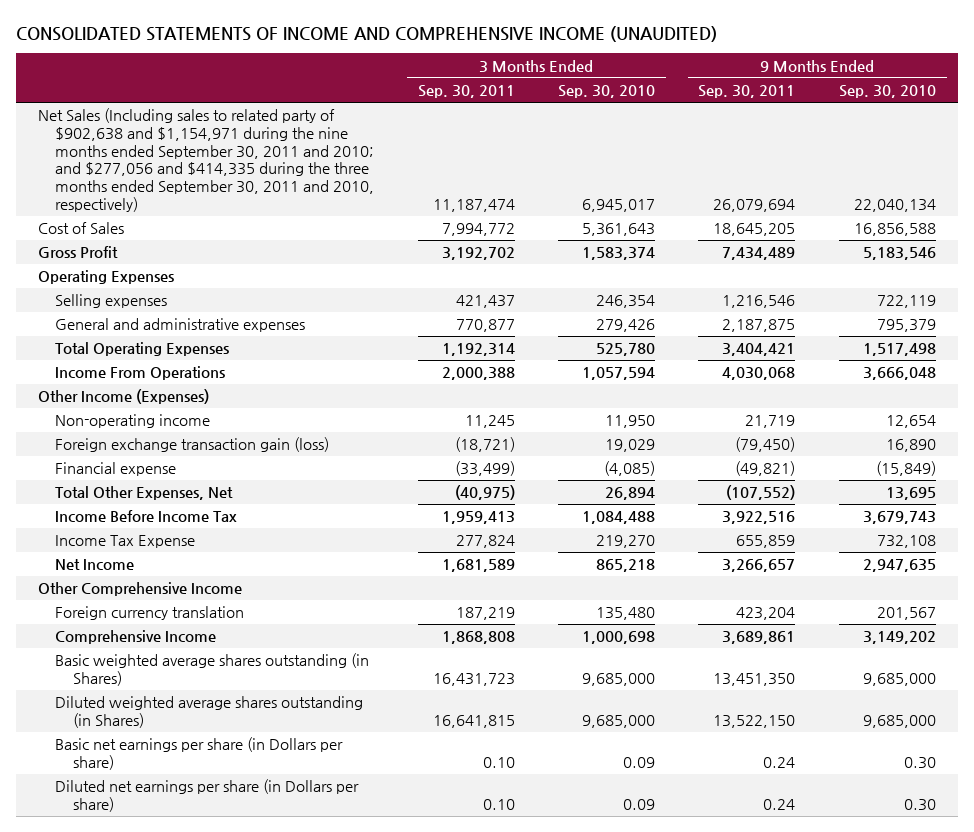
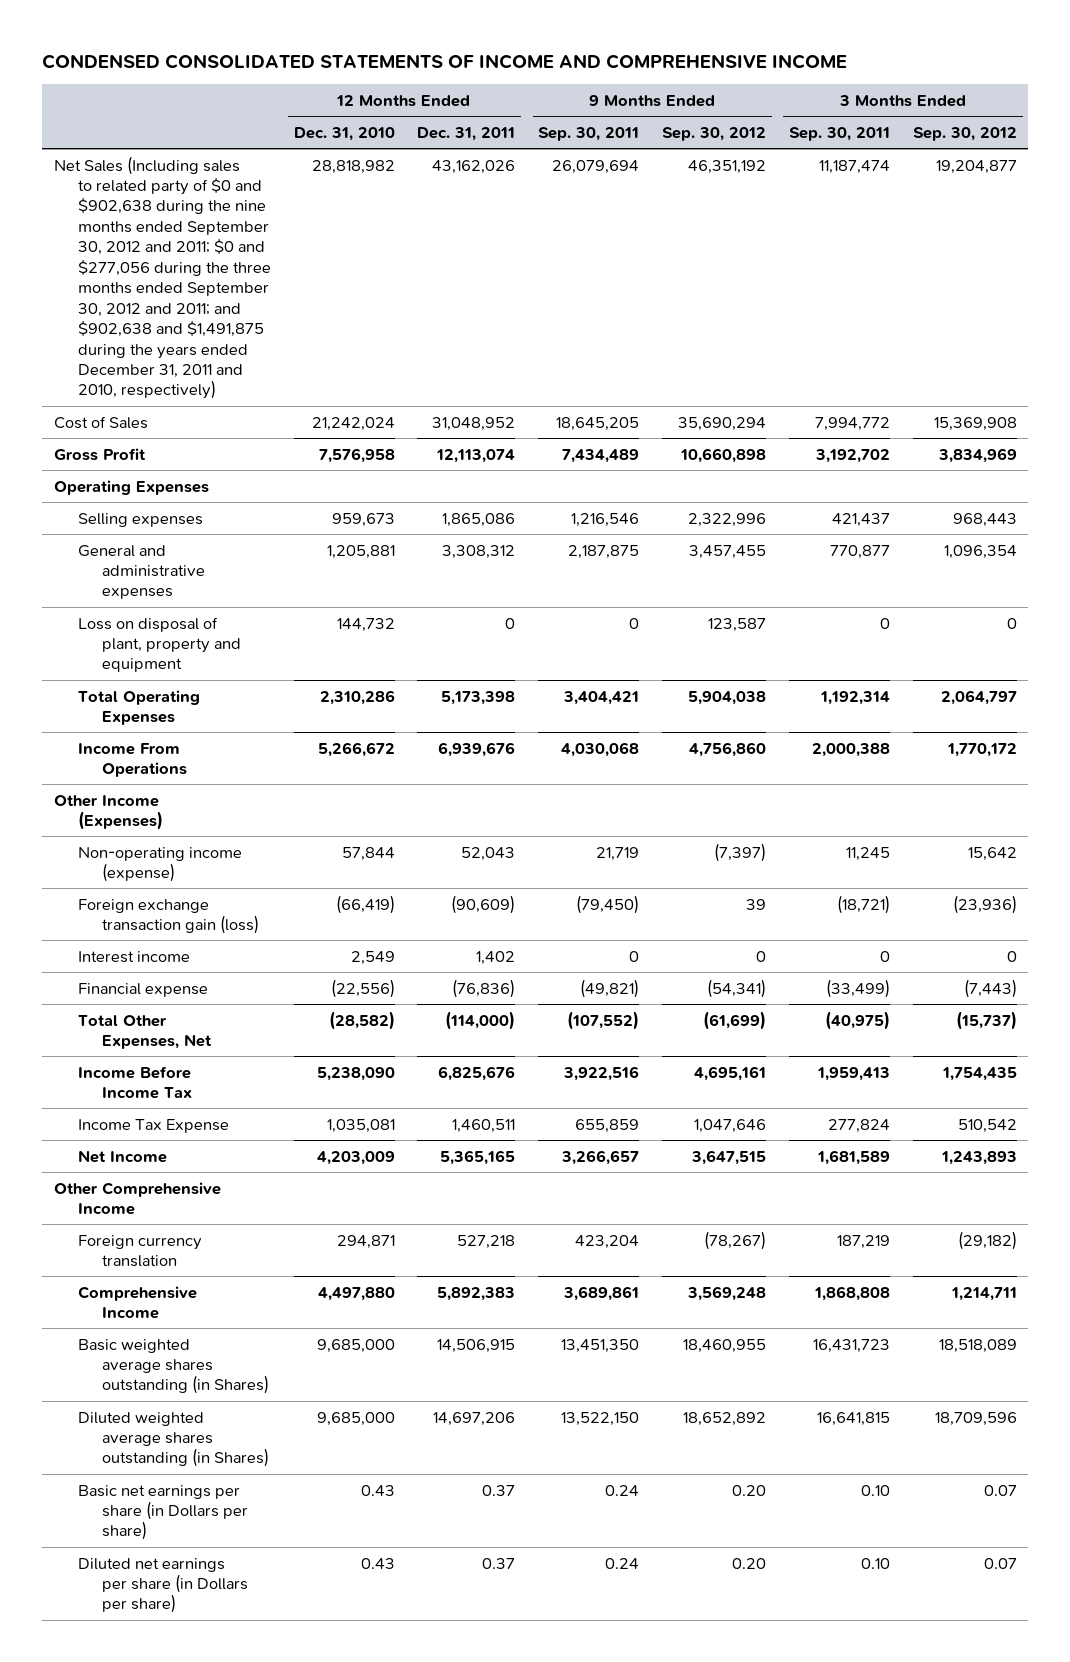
- CONSOLIDATED STATEMENTS OF INCOME AND COMPREHENSIVE INCOME (UNAUDITED)
+ CONDENSED CONSOLIDATED STATEMENTS OF INCOME AND COMPREHENSIVE INCOME
- | 3 Months Ended Sep. 30, 2011 | 3 Months Ended Sep. 30, 2010 | 9 Months Ended Sep. 30, 2011 | 9 Months Ended Sep. 30, 2010
+ | 12 Months Ended Dec. 31, 2010 | 12 Months Ended Dec. 31, 2011 | 9 Months Ended Sep. 30, 2011 | 9 Months Ended Sep. 30, 2012 | 3 Months Ended Sep. 30, 2011 | 3 Months Ended Sep. 30, 2012
- Net Sales (Including sales to related party of $902,638 and $1,154,971 during the nine months ended September 30, 2011 and 2010; and $277,056 and $414,335 during the three months ended September 30, 2011 and 2010, respectively) | 11,187,474 | 6,945,017 | 26,079,694 | 22,040,134
+ Net Sales (Including sales to related party of $0 and $902,638 during the nine months ended September 30, 2012 and 2011; $0 and $277,056 during the three months ended September 30, 2012 and 2011; and $902,638 and $1,491,875 during the years ended December 31, 2011 and 2010, respectively) | 28,818,982 | 43,162,026 | 26,079,694 | 46,351,192 | 11,187,474 | 19,204,877
+ Loss on disposal of plant, property and equipment | 144,732 | 0 | 0 | 123,587 | 0 | 0
- Non-operating income | 11,245 | 11,950 | 21,719 | 12,654
+ Non-operating income (expense) | 57,844 | 52,043 | 21,719 | (7,397) | 11,245 | 15,642
+ Interest income | 2,549 | 1,402 | 0 | 0 | 0 | 0

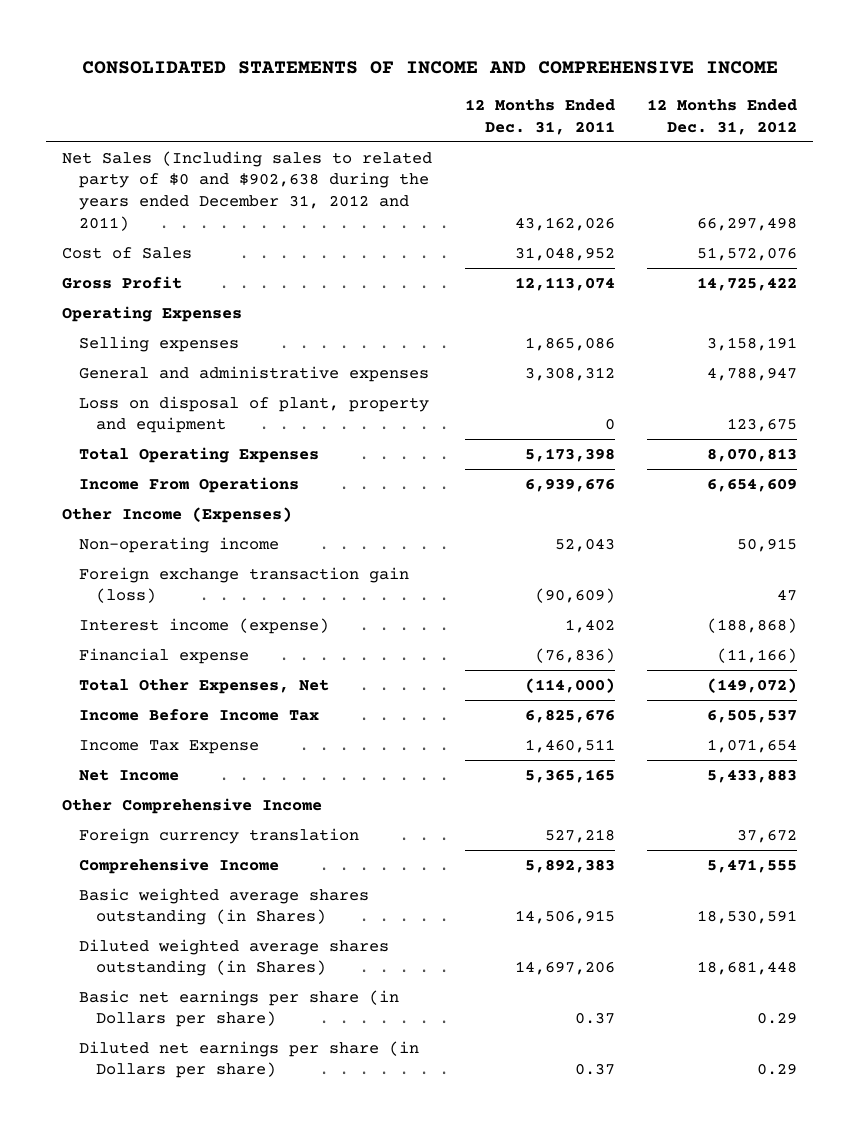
- CONDENSED CONSOLIDATED STATEMENTS OF INCOME AND COMPREHENSIVE INCOME
+ CONSOLIDATED STATEMENTS OF INCOME AND COMPREHENSIVE INCOME
- | 12 Months Ended Dec. 31, 2010 | 12 Months Ended Dec. 31, 2011 | 9 Months Ended Sep. 30, 2011 | 9 Months Ended Sep. 30, 2012 | 3 Months Ended Sep. 30, 2011 | 3 Months Ended Sep. 30, 2012
+ | 12 Months Ended Dec. 31, 2011 | 12 Months Ended Dec. 31, 2012
- Net Sales (Including sales to related party of $0 and $902,638 during the nine months ended September 30, 2012 and 2011; $0 and $277,056 during the three months ended September 30, 2012 and 2011; and $902,638 and $1,491,875 during the years ended December 31, 2011 and 2010, respectively) | 28,818,982 | 43,162,026 | 26,079,694 | 46,351,192 | 11,187,474 | 19,204,877
+ Net Sales (Including sales to related party of $0 and $902,638 during the years ended December 31, 2012 and 2011) | 43,162,026 | 66,297,498
- Non-operating income (expense) | 57,844 | 52,043 | 21,719 | (7,397) | 11,245 | 15,642
+ Non-operating income | 52,043 | 50,915
- Interest income | 2,549 | 1,402 | 0 | 0 | 0 | 0
+ Interest income (expense) | 1,402 | (188,868)

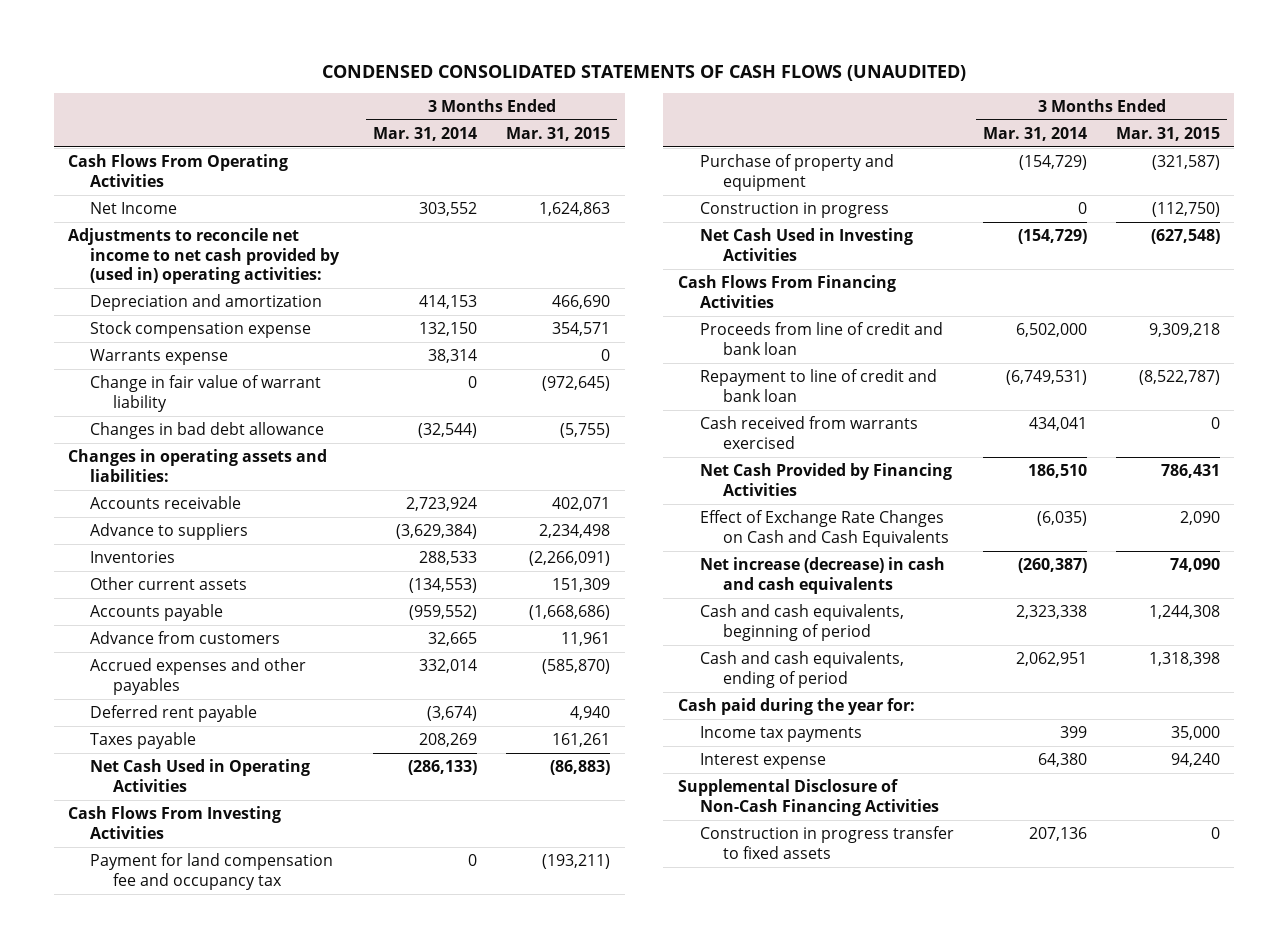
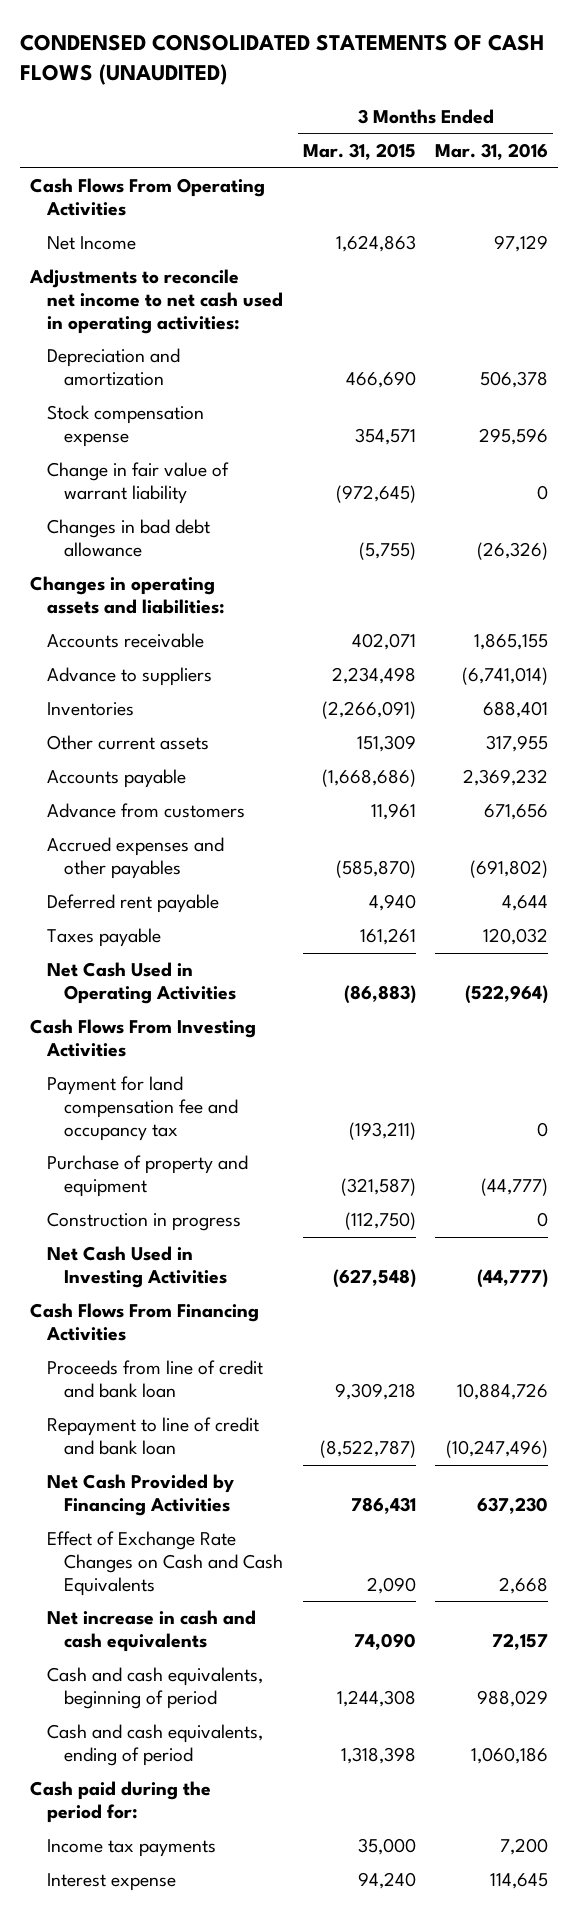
- | 3 Months Ended Mar. 31, 2014 | 3 Months Ended Mar. 31, 2015
+ | 3 Months Ended Mar. 31, 2015 | 3 Months Ended Mar. 31, 2016
- Adjustments to reconcile net income to net cash provided by (used in) operating activities:
+ Adjustments to reconcile net income to net cash used in operating activities:
- Warrants expense | 38,314 | 0
- Cash received from warrants exercised | 434,041 | 0
- Net increase (decrease) in cash and cash equivalents | (260,387) | 74,090
+ Net increase in cash and cash equivalents | 74,090 | 72,157
- Cash paid during the year for:
+ Cash paid during the period for:
- Supplemental Disclosure of Non-Cash Financing Activities
- Construction in progress transfer to fixed assets | 207,136 | 0

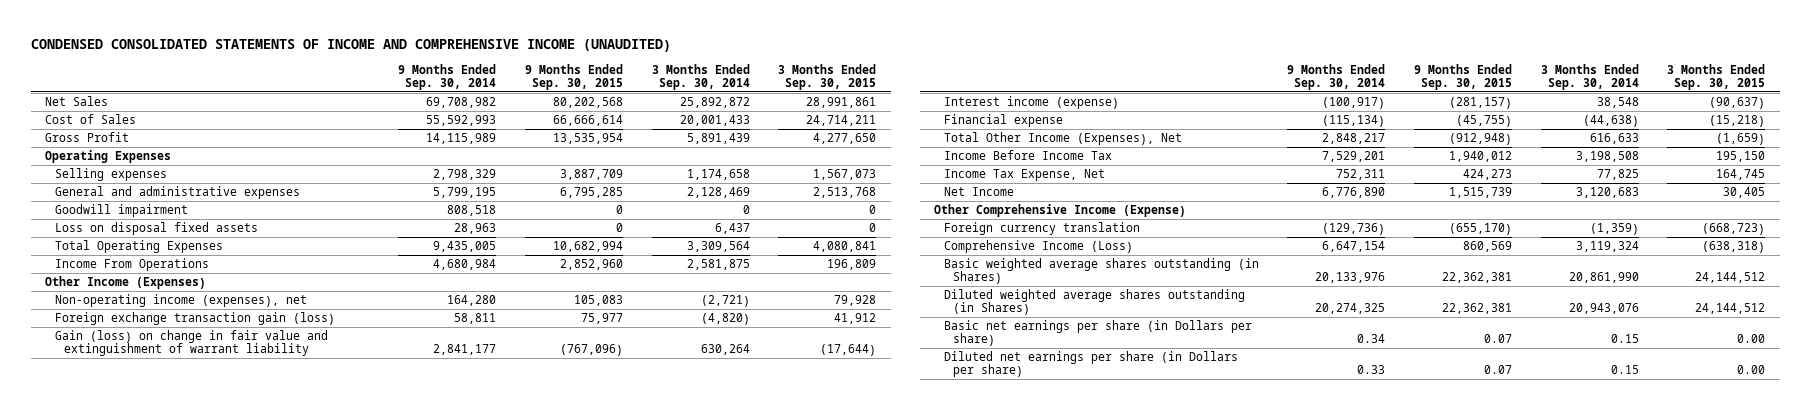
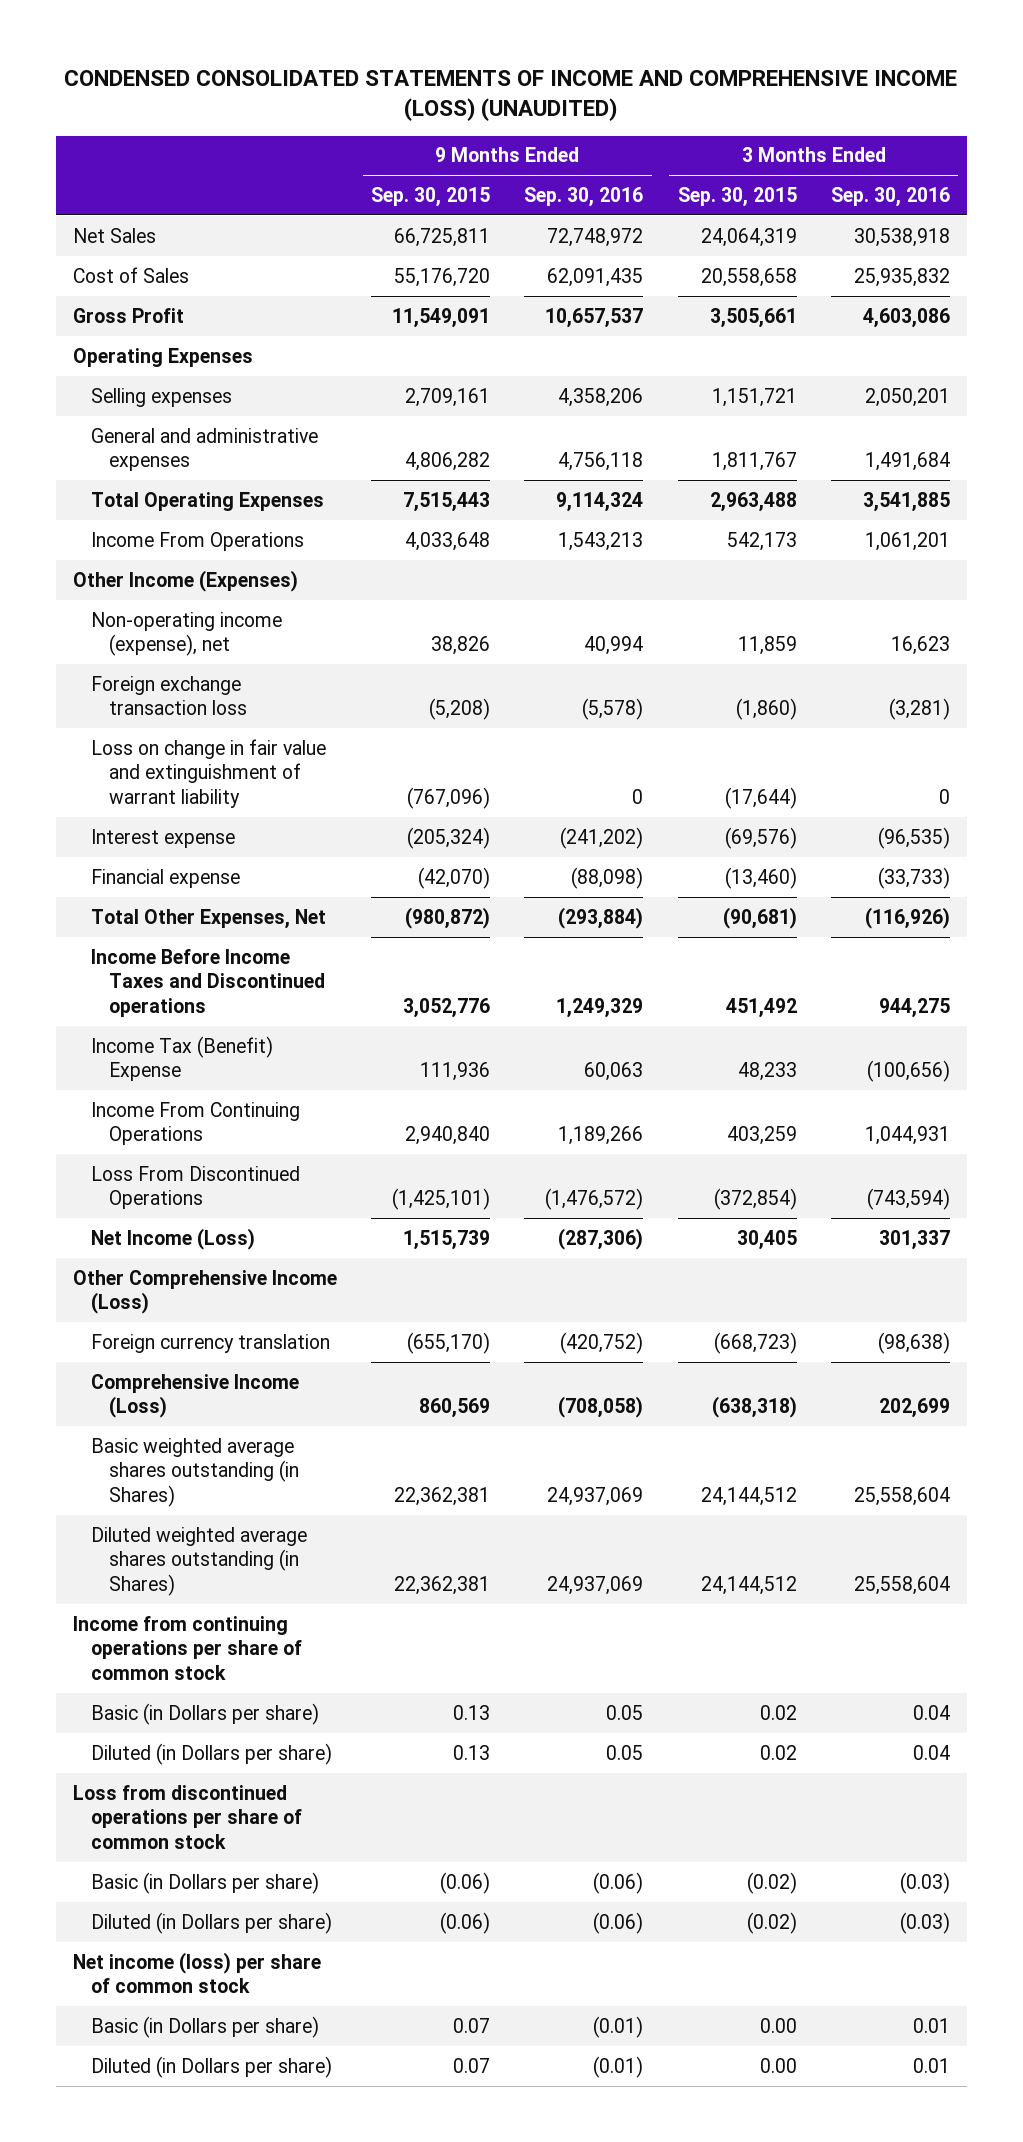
- CONDENSED CONSOLIDATED STATEMENTS OF INCOME AND COMPREHENSIVE INCOME (UNAUDITED)
+ CONDENSED CONSOLIDATED STATEMENTS OF INCOME AND COMPREHENSIVE INCOME (LOSS) (UNAUDITED)
- | 9 Months Ended Sep. 30, 2014 | 9 Months Ended Sep. 30, 2015 | 3 Months Ended Sep. 30, 2014 | 3 Months Ended Sep. 30, 2015
+ | 9 Months Ended Sep. 30, 2015 | 9 Months Ended Sep. 30, 2016 | 3 Months Ended Sep. 30, 2015 | 3 Months Ended Sep. 30, 2016
- Net Sales | 69,708,982 | 80,202,568 | 25,892,872 | 28,991,861
- Cost of Sales | 55,592,993 | 66,666,614 | 20,001,433 | 24,714,211
- Gross Profit | 14,115,989 | 13,535,954 | 5,891,439 | 4,277,650
+ Net Sales | 66,725,811 | 72,748,972 | 24,064,319 | 30,538,918
+ Cost of Sales | 55,176,720 | 62,091,435 | 20,558,658 | 25,935,832
+ Gross Profit | 11,549,091 | 10,657,537 | 3,505,661 | 4,603,086
- Selling expenses | 2,798,329 | 3,887,709 | 1,174,658 | 1,567,073
- General and administrative expenses | 5,799,195 | 6,795,285 | 2,128,469 | 2,513,768
- Goodwill impairment | 808,518 | 0 | 0 | 0
- Loss on disposal fixed assets | 28,963 | 0 | 6,437 | 0
- Total Operating Expenses | 9,435,005 | 10,682,994 | 3,309,564 | 4,080,841
- Income From Operations | 4,680,984 | 2,852,960 | 2,581,875 | 196,809
+ Selling expenses | 2,709,161 | 4,358,206 | 1,151,721 | 2,050,201
+ General and administrative expenses | 4,806,282 | 4,756,118 | 1,811,767 | 1,491,684
+ Total Operating Expenses | 7,515,443 | 9,114,324 | 2,963,488 | 3,541,885
+ Income From Operations | 4,033,648 | 1,543,213 | 542,173 | 1,061,201
- Non-operating income (expenses), net | 164,280 | 105,083 | (2,721) | 79,928
- Foreign exchange transaction gain (loss) | 58,811 | 75,977 | (4,820) | 41,912
- Gain (loss) on change in fair value and extinguishment of warrant liability | 2,841,177 | (767,096) | 630,264 | (17,644)
- Interest income (expense) | (100,917) | (281,157) | 38,548 | (90,637)
- Financial expense | (115,134) | (45,755) | (44,638) | (15,218)
- Total Other Income (Expenses), Net | 2,848,217 | (912,948) | 616,633 | (1,659)
- Income Before Income Tax | 7,529,201 | 1,940,012 | 3,198,508 | 195,150
- Income Tax Expense, Net | 752,311 | 424,273 | 77,825 | 164,745
- Net Income | 6,776,890 | 1,515,739 | 3,120,683 | 30,405
- Other Comprehensive Income (Expense)
+ Non-operating income (expense), net | 38,826 | 40,994 | 11,859 | 16,623
+ Foreign exchange transaction loss | (5,208) | (5,578) | (1,860) | (3,281)
+ Loss on change in fair value and extinguishment of warrant liability | (767,096) | 0 | (17,644) | 0
+ Interest expense | (205,324) | (241,202) | (69,576) | (96,535)
+ Financial expense | (42,070) | (88,098) | (13,460) | (33,733)
+ Total Other Expenses, Net | (980,872) | (293,884) | (90,681) | (116,926)
+ Income Before Income Taxes and Discontinued operations | 3,052,776 | 1,249,329 | 451,492 | 944,275
+ Income Tax (Benefit) Expense | 111,936 | 60,063 | 48,233 | (100,656)
+ Income From Continuing Operations | 2,940,840 | 1,189,266 | 403,259 | 1,044,931
+ Loss From Discontinued Operations | (1,425,101) | (1,476,572) | (372,854) | (743,594)
+ Net Income (Loss) | 1,515,739 | (287,306) | 30,405 | 301,337
+ Other Comprehensive Income (Loss)
- Basic net earnings per share (in Dollars per share) | 0.34 | 0.07 | 0.15 | 0.00
- Diluted net earnings per share (in Dollars per share) | 0.33 | 0.07 | 0.15 | 0.00
+ Income from continuing operations per share of common stock
+ Basic (in Dollars per share) | 0.13 | 0.05 | 0.02 | 0.04
+ Diluted (in Dollars per share) | 0.13 | 0.05 | 0.02 | 0.04
+ Loss from discontinued operations per share of common stock
+ Basic (in Dollars per share) | (0.06) | (0.06) | (0.02) | (0.03)
+ Diluted (in Dollars per share) | (0.06) | (0.06) | (0.02) | (0.03)
+ Net income (loss) per share of common stock
+ Basic (in Dollars per share) | 0.07 | (0.01) | 0.00 | 0.01
+ Diluted (in Dollars per share) | 0.07 | (0.01) | 0.00 | 0.01

